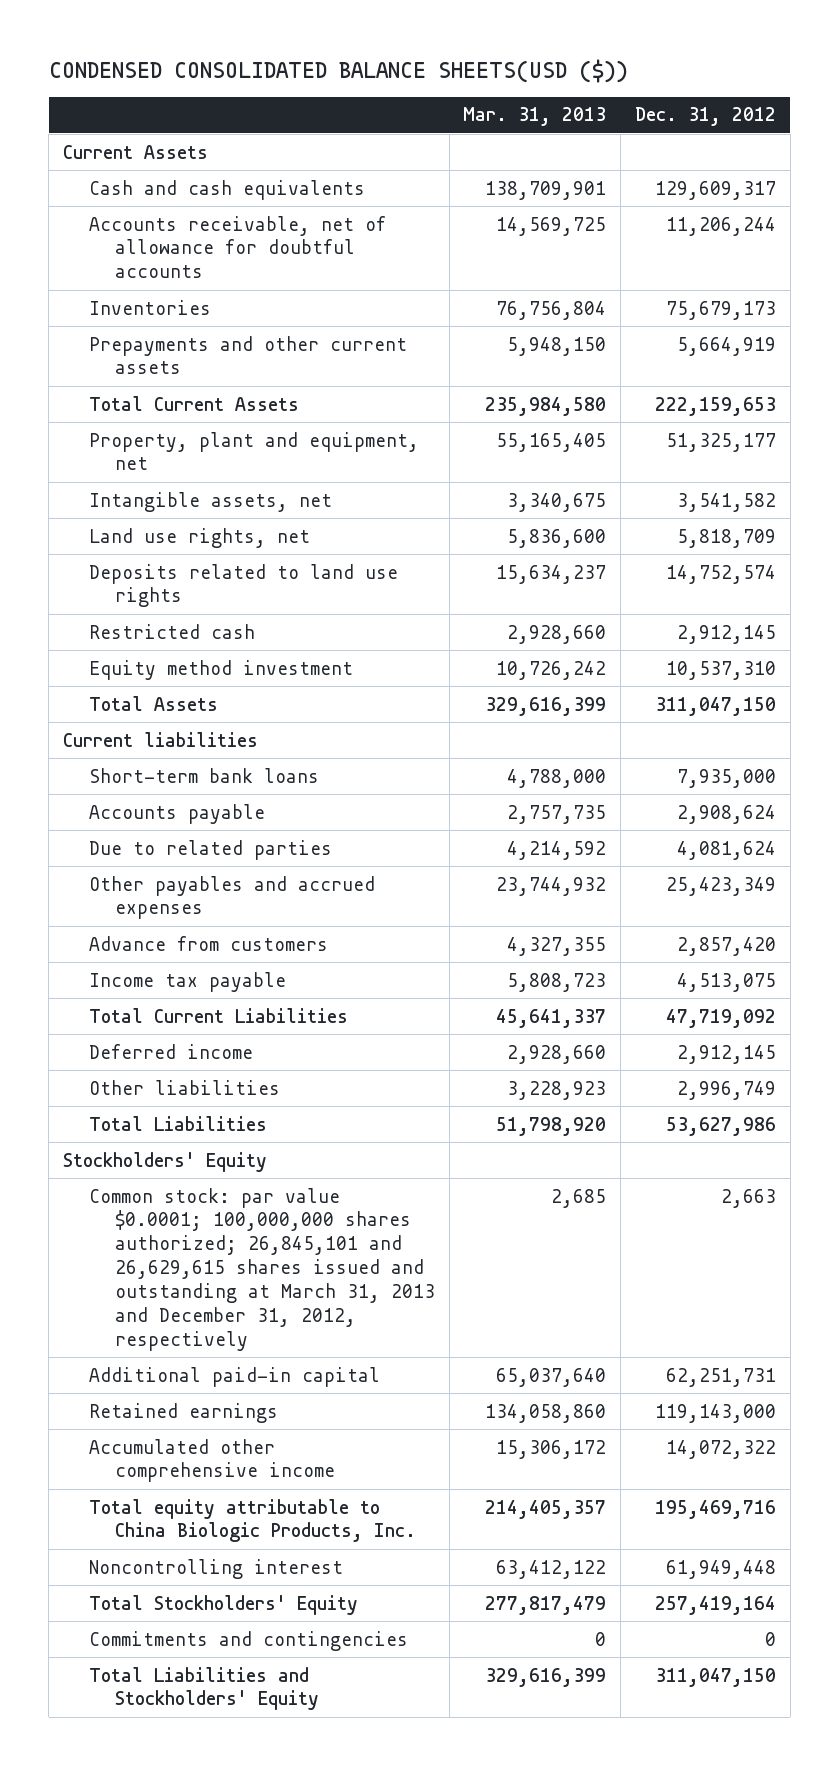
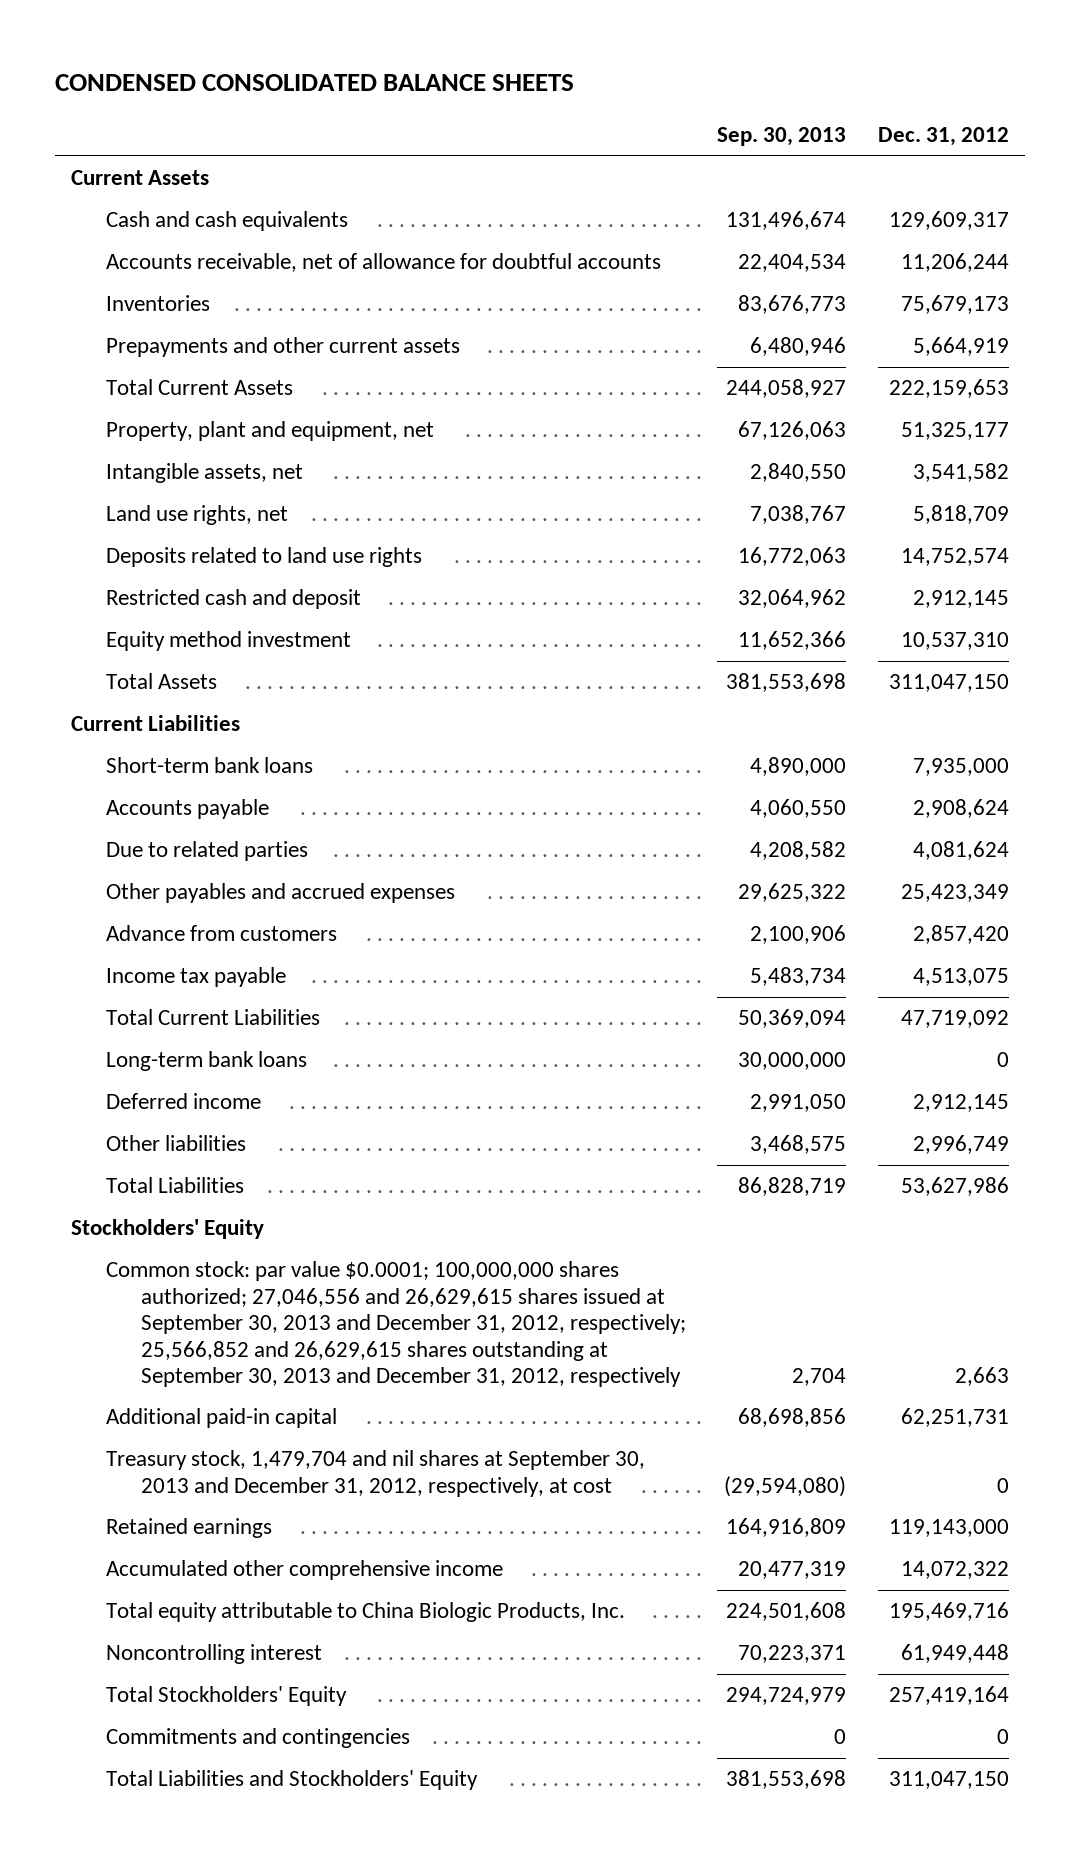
- CONDENSED CONSOLIDATED BALANCE SHEETS(USD ($))
+ CONDENSED CONSOLIDATED BALANCE SHEETS
- | Mar. 31, 2013 | Dec. 31, 2012
+ | Sep. 30, 2013 | Dec. 31, 2012
- Restricted cash | 2,928,660 | 2,912,145
+ Restricted cash and deposit | 32,064,962 | 2,912,145
- Current liabilities
+ Current Liabilities
+ Long-term bank loans | 30,000,000 | 0
- Common stock: par value $0.0001; 100,000,000 shares authorized; 26,845,101 and 26,629,615 shares issued and outstanding at March 31, 2013 and December 31, 2012, respectively | 2,685 | 2,663
+ Common stock: par value $0.0001; 100,000,000 shares authorized; 27,046,556 and 26,629,615 shares issued at September 30, 2013 and December 31, 2012, respectively; 25,566,852 and 26,629,615 shares outstanding at September 30, 2013 and December 31, 2012, respectively | 2,704 | 2,663
+ Treasury stock, 1,479,704 and nil shares at September 30, 2013 and December 31, 2012, respectively, at cost | (29,594,080) | 0

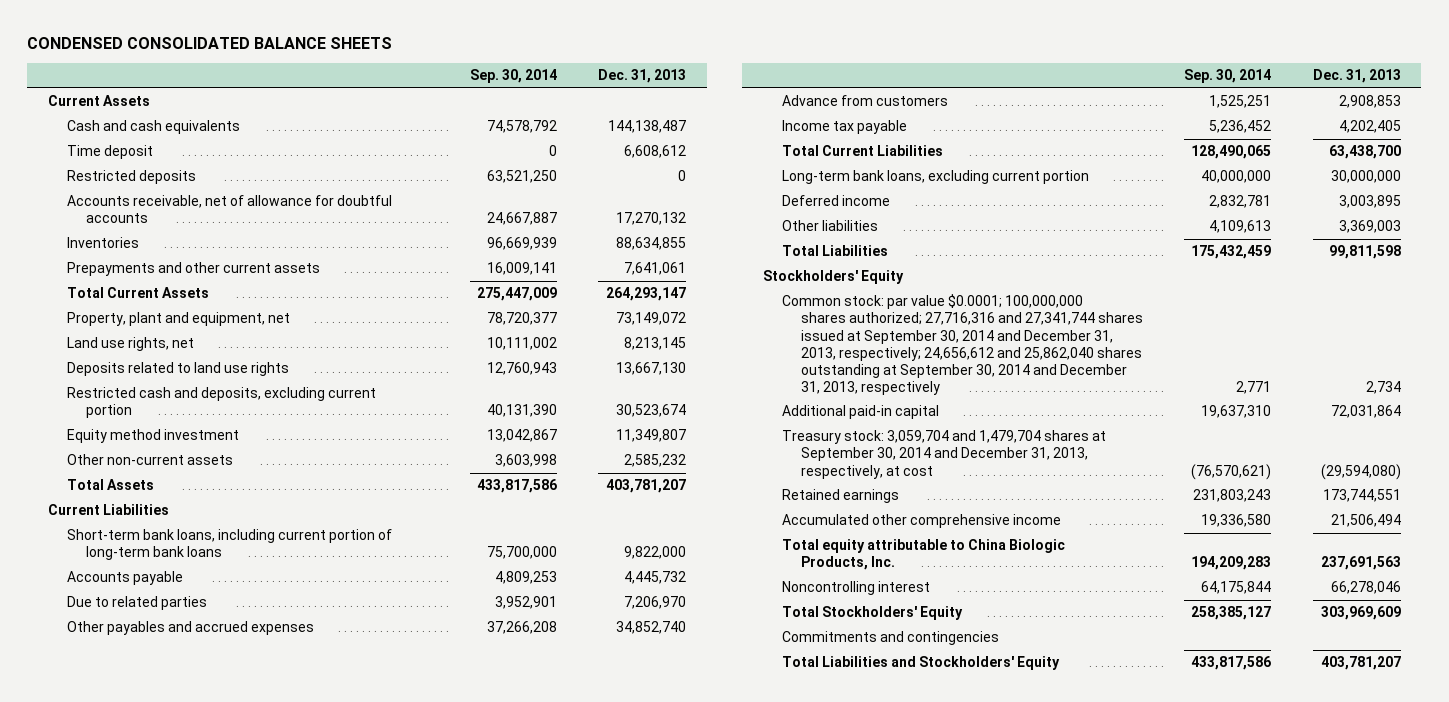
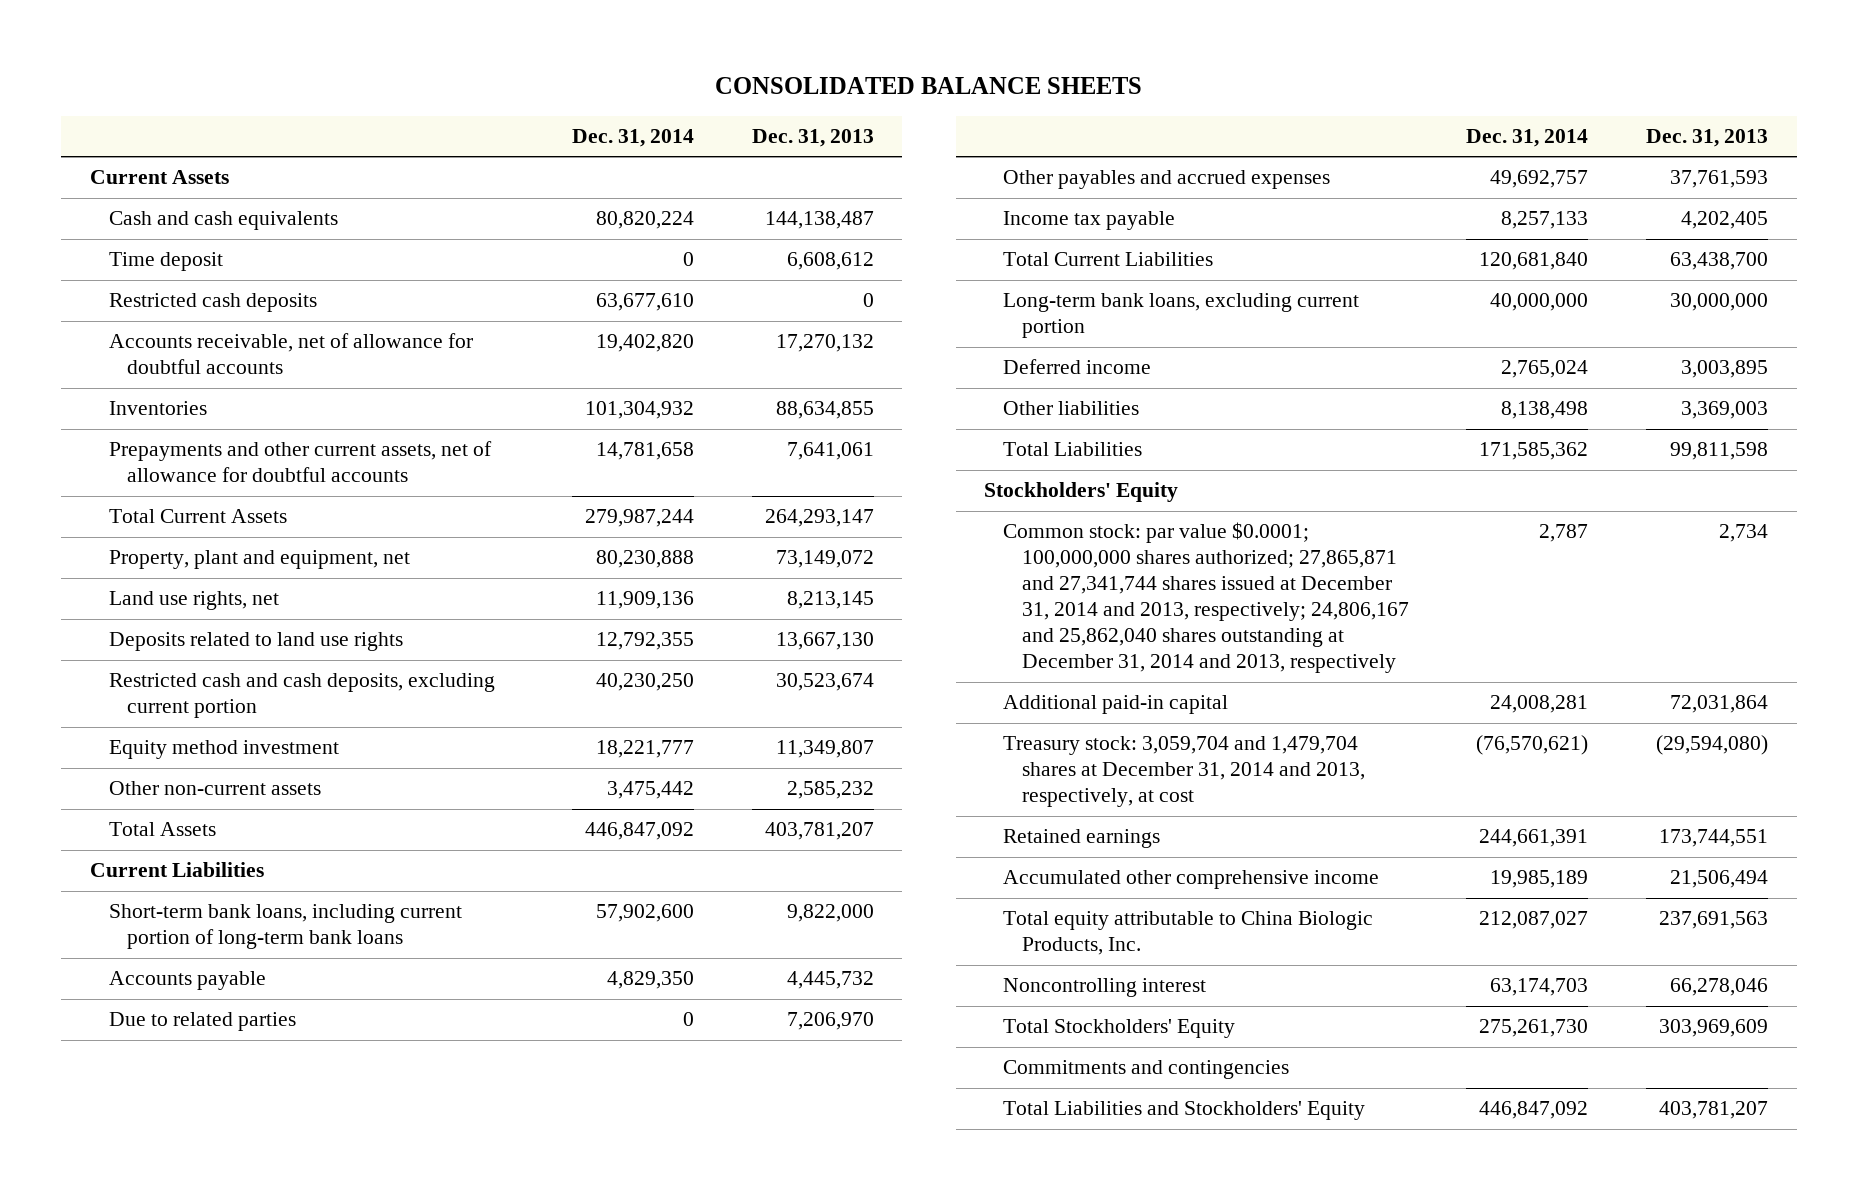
- CONDENSED CONSOLIDATED BALANCE SHEETS
+ CONSOLIDATED BALANCE SHEETS
- | Sep. 30, 2014 | Dec. 31, 2013
+ | Dec. 31, 2014 | Dec. 31, 2013
- Restricted deposits | 63,521,250 | 0
+ Restricted cash deposits | 63,677,610 | 0
- Prepayments and other current assets | 16,009,141 | 7,641,061
+ Prepayments and other current assets, net of allowance for doubtful accounts | 14,781,658 | 7,641,061
- Restricted cash and deposits, excluding current portion | 40,131,390 | 30,523,674
+ Restricted cash and cash deposits, excluding current portion | 40,230,250 | 30,523,674
- Other payables and accrued expenses | 37,266,208 | 34,852,740
- Advance from customers | 1,525,251 | 2,908,853
+ Other payables and accrued expenses | 49,692,757 | 37,761,593
- Common stock: par value $0.0001; 100,000,000 shares authorized; 27,716,316 and 27,341,744 shares issued at September 30, 2014 and December 31, 2013, respectively; 24,656,612 and 25,862,040 shares outstanding at September 30, 2014 and December 31, 2013, respectively | 2,771 | 2,734
+ Common stock: par value $0.0001; 100,000,000 shares authorized; 27,865,871 and 27,341,744 shares issued at December 31, 2014 and 2013, respectively; 24,806,167 and 25,862,040 shares outstanding at December 31, 2014 and 2013, respectively | 2,787 | 2,734
- Treasury stock: 3,059,704 and 1,479,704 shares at September 30, 2014 and December 31, 2013, respectively, at cost | (76,570,621) | (29,594,080)
+ Treasury stock: 3,059,704 and 1,479,704 shares at December 31, 2014 and 2013, respectively, at cost | (76,570,621) | (29,594,080)

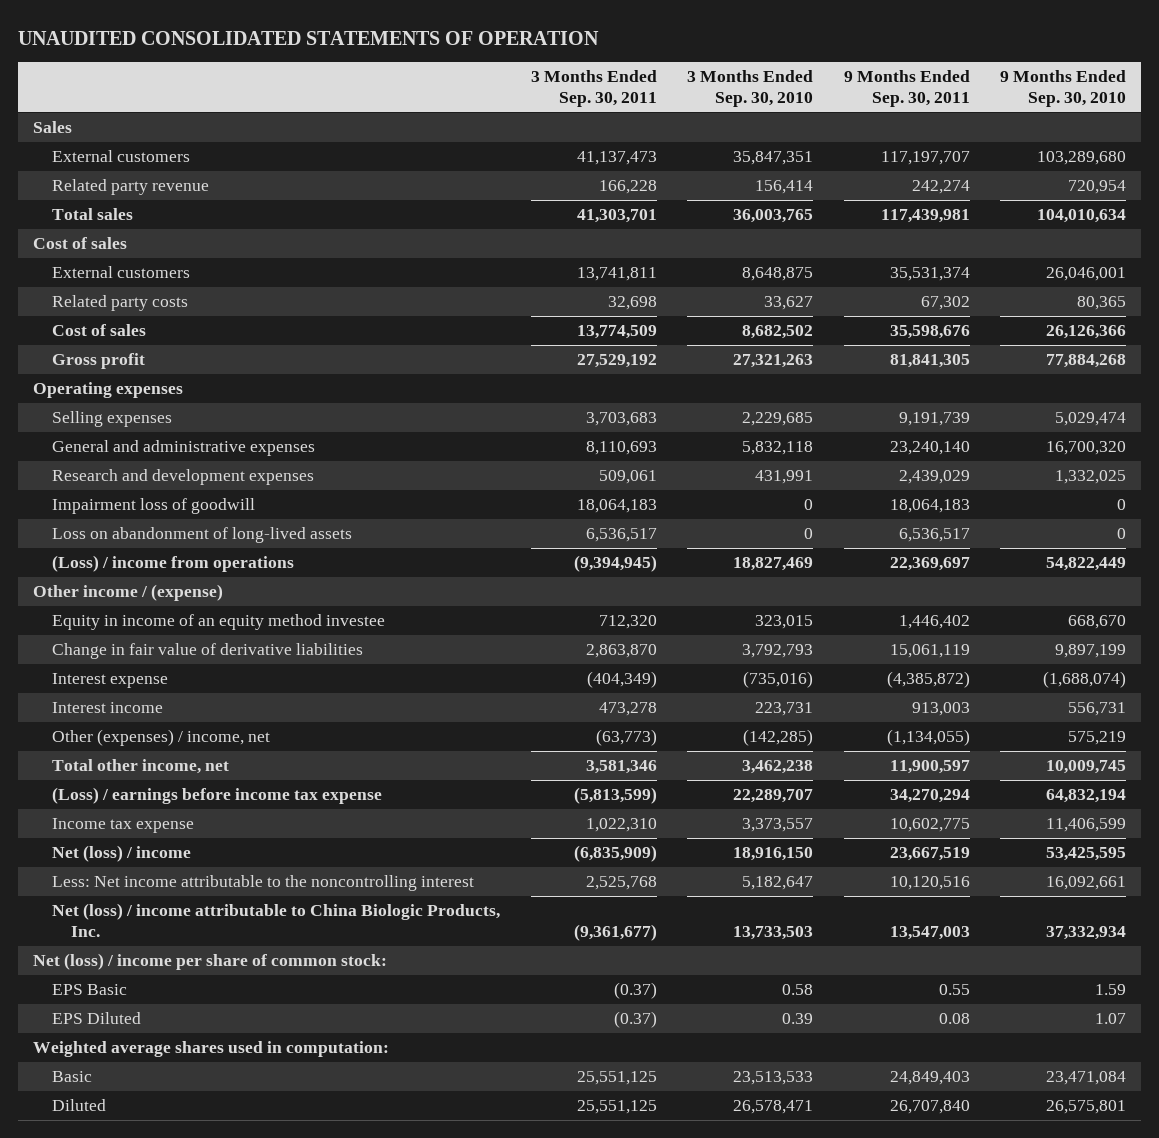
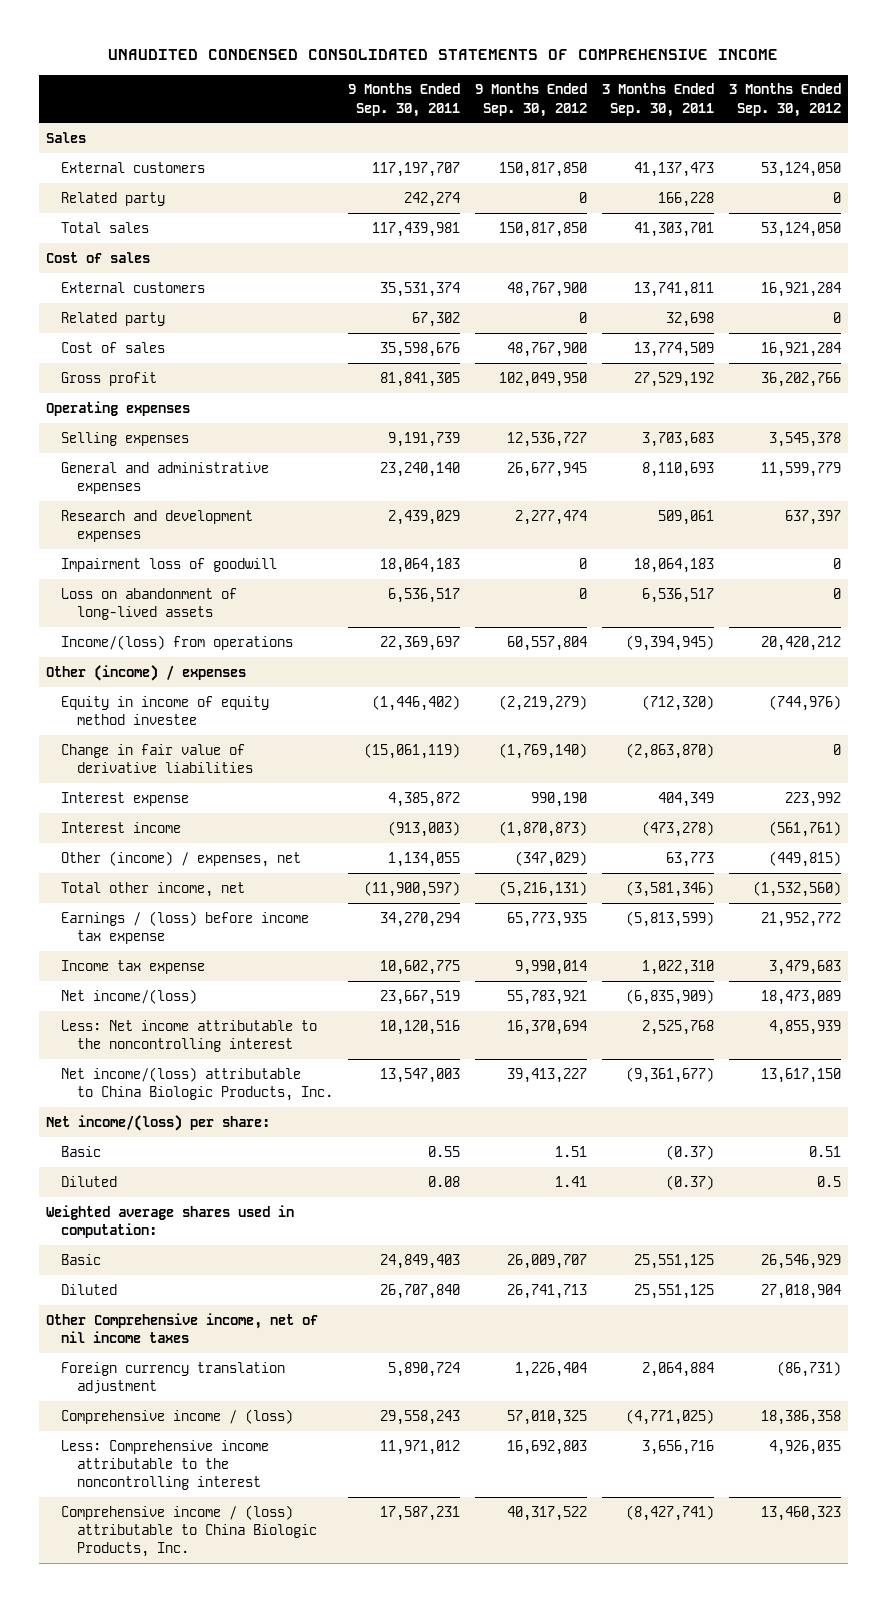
- UNAUDITED CONSOLIDATED STATEMENTS OF OPERATION
+ UNAUDITED CONDENSED CONSOLIDATED STATEMENTS OF COMPREHENSIVE INCOME
- | 3 Months Ended Sep. 30, 2011 | 3 Months Ended Sep. 30, 2010 | 9 Months Ended Sep. 30, 2011 | 9 Months Ended Sep. 30, 2010
+ | 9 Months Ended Sep. 30, 2011 | 9 Months Ended Sep. 30, 2012 | 3 Months Ended Sep. 30, 2011 | 3 Months Ended Sep. 30, 2012
- Related party revenue | 166,228 | 156,414 | 242,274 | 720,954
+ Related party | 242,274 | 0 | 166,228 | 0
- Related party costs | 32,698 | 33,627 | 67,302 | 80,365
+ Related party | 67,302 | 0 | 32,698 | 0
- (Loss) / income from operations | (9,394,945) | 18,827,469 | 22,369,697 | 54,822,449
- Other income / (expense)
- Equity in income of an equity method investee | 712,320 | 323,015 | 1,446,402 | 668,670
- Change in fair value of derivative liabilities | 2,863,870 | 3,792,793 | 15,061,119 | 9,897,199
- Interest expense | (404,349) | (735,016) | (4,385,872) | (1,688,074)
- Interest income | 473,278 | 223,731 | 913,003 | 556,731
- Other (expenses) / income, net | (63,773) | (142,285) | (1,134,055) | 575,219
- Total other income, net | 3,581,346 | 3,462,238 | 11,900,597 | 10,009,745
- (Loss) / earnings before income tax expense | (5,813,599) | 22,289,707 | 34,270,294 | 64,832,194
+ Income/(loss) from operations | 22,369,697 | 60,557,804 | (9,394,945) | 20,420,212
+ Other (income) / expenses
+ Equity in income of equity method investee | (1,446,402) | (2,219,279) | (712,320) | (744,976)
+ Change in fair value of derivative liabilities | (15,061,119) | (1,769,140) | (2,863,870) | 0
+ Interest expense | 4,385,872 | 990,190 | 404,349 | 223,992
+ Interest income | (913,003) | (1,870,873) | (473,278) | (561,761)
+ Other (income) / expenses, net | 1,134,055 | (347,029) | 63,773 | (449,815)
+ Total other income, net | (11,900,597) | (5,216,131) | (3,581,346) | (1,532,560)
+ Earnings / (loss) before income tax expense | 34,270,294 | 65,773,935 | (5,813,599) | 21,952,772
- Net (loss) / income | (6,835,909) | 18,916,150 | 23,667,519 | 53,425,595
+ Net income/(loss) | 23,667,519 | 55,783,921 | (6,835,909) | 18,473,089
- Net (loss) / income attributable to China Biologic Products, Inc. | (9,361,677) | 13,733,503 | 13,547,003 | 37,332,934
- Net (loss) / income per share of common stock:
- EPS Basic | (0.37) | 0.58 | 0.55 | 1.59
- EPS Diluted | (0.37) | 0.39 | 0.08 | 1.07
+ Net income/(loss) attributable to China Biologic Products, Inc. | 13,547,003 | 39,413,227 | (9,361,677) | 13,617,150
+ Net income/(loss) per share:
+ Basic | 0.55 | 1.51 | (0.37) | 0.51
+ Diluted | 0.08 | 1.41 | (0.37) | 0.5
+ Other Comprehensive income, net of nil income taxes
+ Foreign currency translation adjustment | 5,890,724 | 1,226,404 | 2,064,884 | (86,731)
+ Comprehensive income / (loss) | 29,558,243 | 57,010,325 | (4,771,025) | 18,386,358
+ Less: Comprehensive income attributable to the noncontrolling interest | 11,971,012 | 16,692,803 | 3,656,716 | 4,926,035
+ Comprehensive income / (loss) attributable to China Biologic Products, Inc. | 17,587,231 | 40,317,522 | (8,427,741) | 13,460,323

